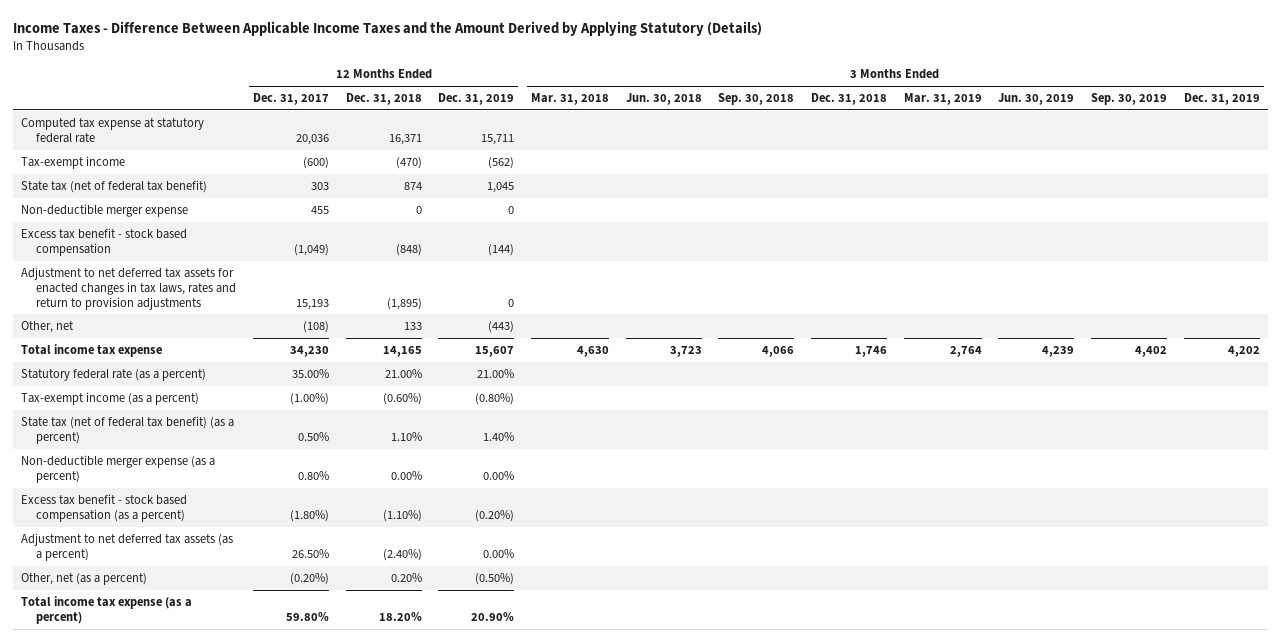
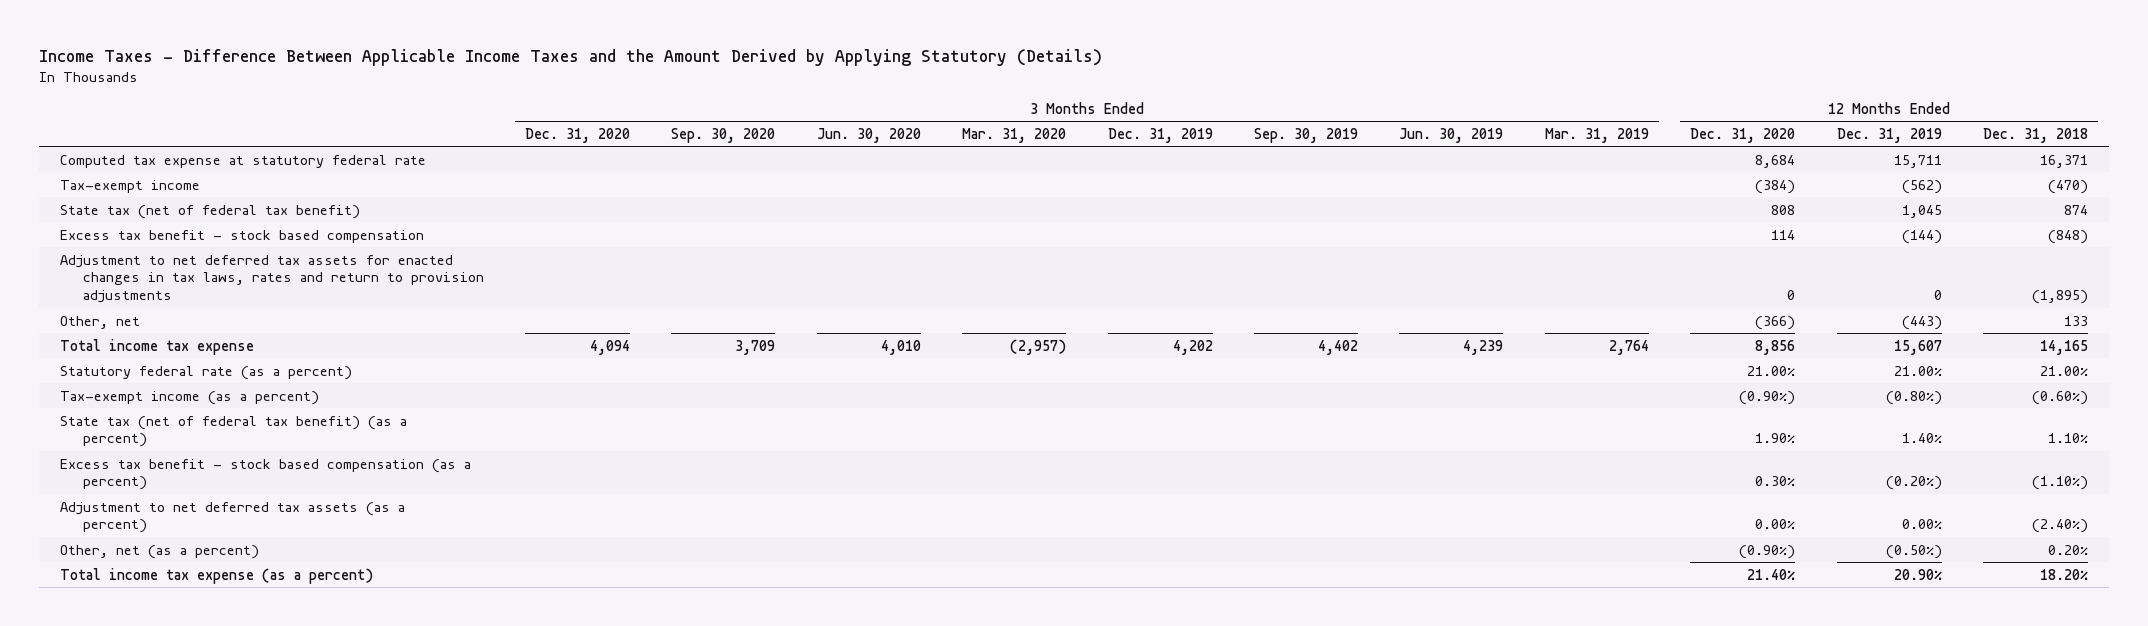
- | 12 Months Ended Dec. 31, 2017 | 12 Months Ended Dec. 31, 2018 | 12 Months Ended Dec. 31, 2019 | 3 Months Ended Mar. 31, 2018 | 3 Months Ended Jun. 30, 2018 | 3 Months Ended Sep. 30, 2018 | 3 Months Ended Dec. 31, 2018 | 3 Months Ended Mar. 31, 2019 | 3 Months Ended Jun. 30, 2019 | 3 Months Ended Sep. 30, 2019 | 3 Months Ended Dec. 31, 2019
+ | 3 Months Ended Dec. 31, 2020 | 3 Months Ended Sep. 30, 2020 | 3 Months Ended Jun. 30, 2020 | 3 Months Ended Mar. 31, 2020 | 3 Months Ended Dec. 31, 2019 | 3 Months Ended Sep. 30, 2019 | 3 Months Ended Jun. 30, 2019 | 3 Months Ended Mar. 31, 2019 | 12 Months Ended Dec. 31, 2020 | 12 Months Ended Dec. 31, 2019 | 12 Months Ended Dec. 31, 2018
- Non-deductible merger expense | 455 | 0 | 0 | | | | | | | |
- Non-deductible merger expense (as a percent) | 0.80% | 0.00% | 0.00% | | | | | | | |

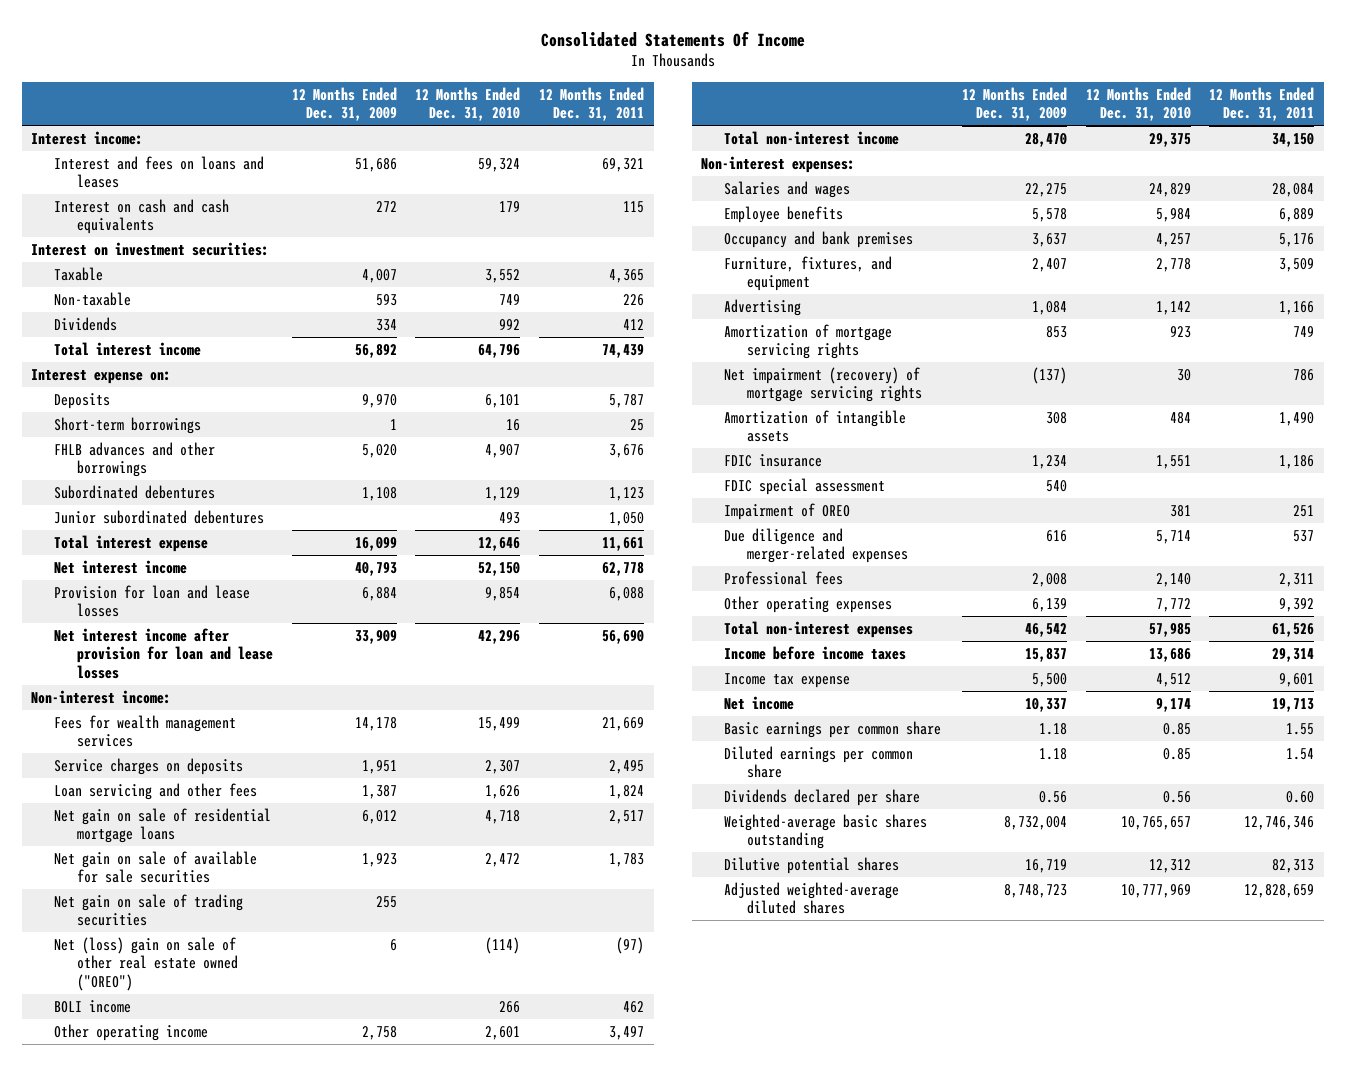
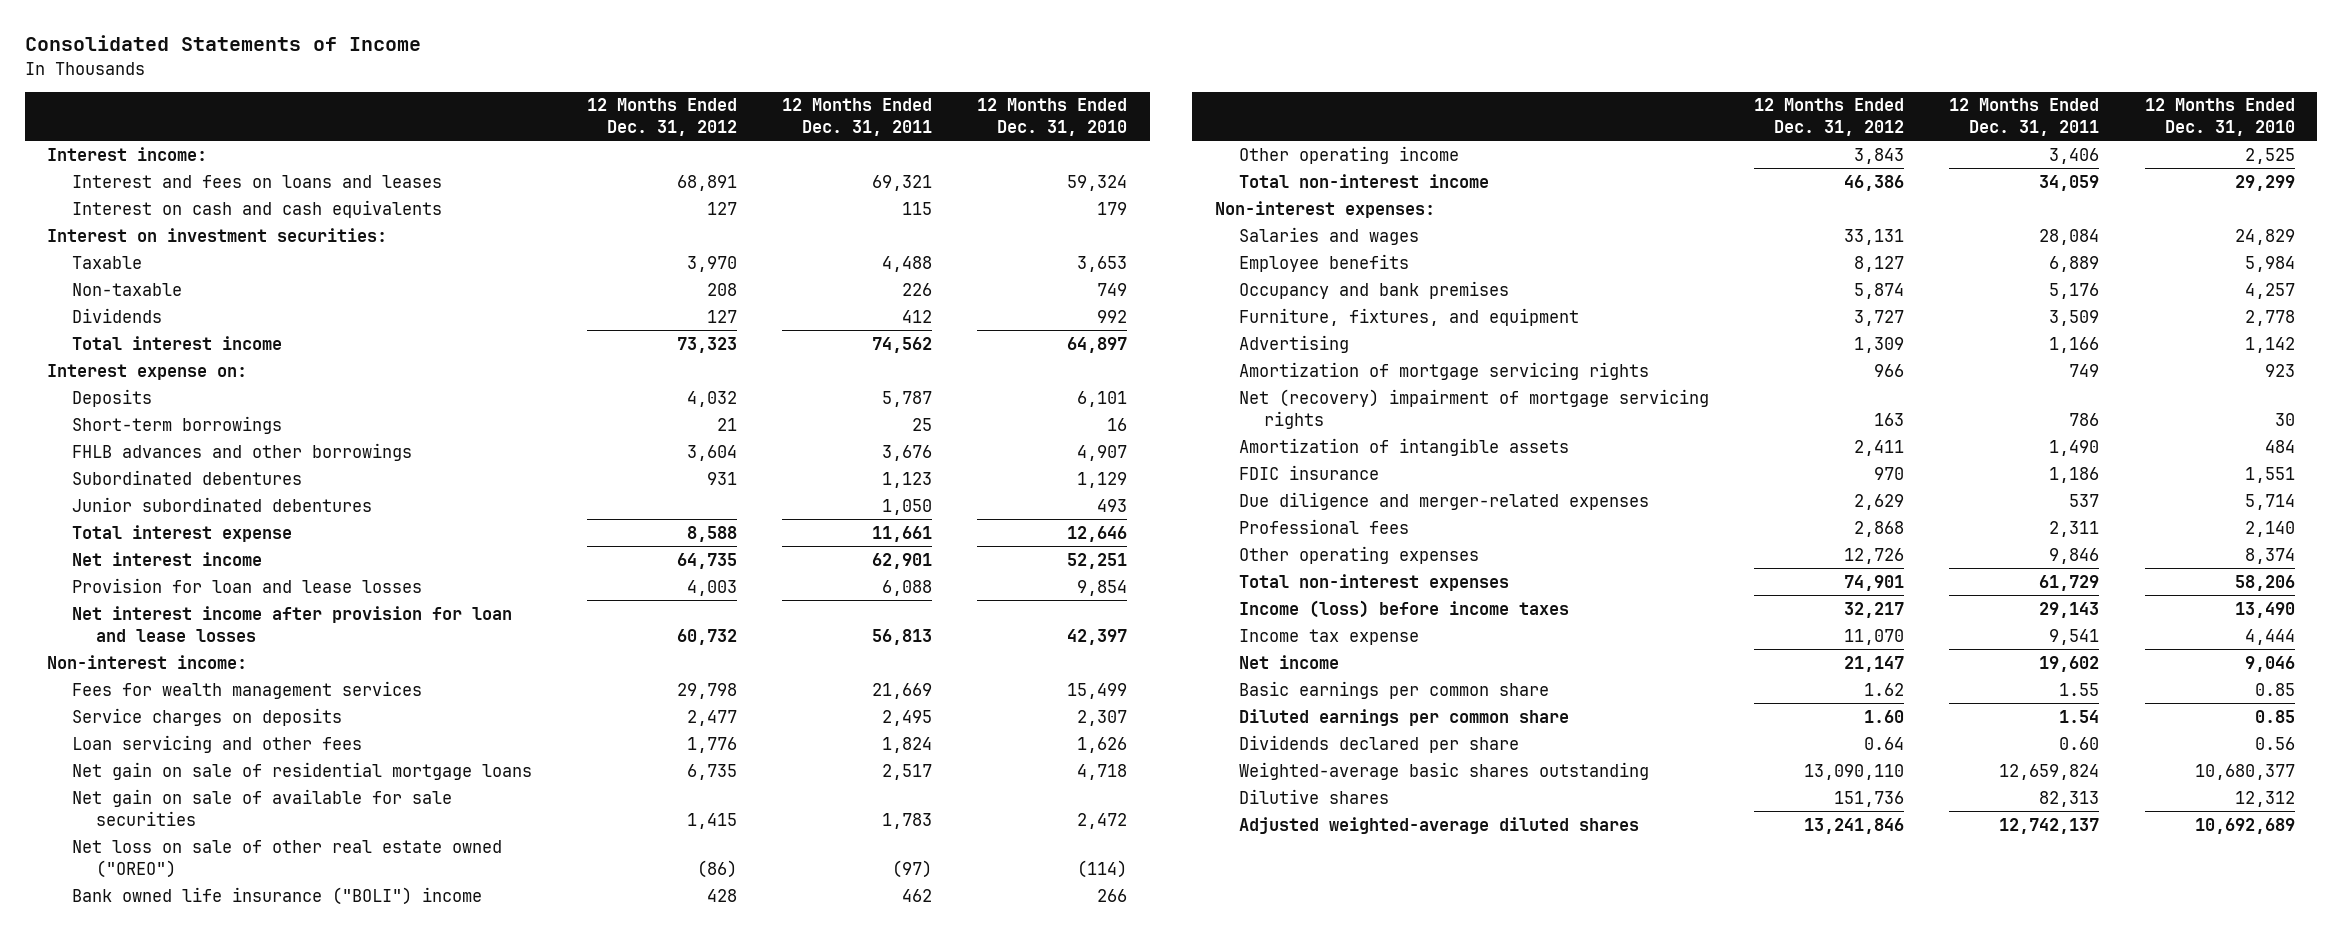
- Consolidated Statements Of Income
+ Consolidated Statements of Income
- | 12 Months Ended Dec. 31, 2009 | 12 Months Ended Dec. 31, 2010 | 12 Months Ended Dec. 31, 2011
+ | 12 Months Ended Dec. 31, 2012 | 12 Months Ended Dec. 31, 2011 | 12 Months Ended Dec. 31, 2010
- Taxable | 4,007 | 3,552 | 4,365
+ Taxable | 3,970 | 4,488 | 3,653
- Total interest income | 56,892 | 64,796 | 74,439
+ Total interest income | 73,323 | 74,562 | 64,897
- Net interest income | 40,793 | 52,150 | 62,778
+ Net interest income | 64,735 | 62,901 | 52,251
- Net interest income after provision for loan and lease losses | 33,909 | 42,296 | 56,690
+ Net interest income after provision for loan and lease losses | 60,732 | 56,813 | 42,397
- Net gain on sale of trading securities | 255 | |
- Net (loss) gain on sale of other real estate owned ("OREO") | 6 | (114) | (97)
- BOLI income | | 266 | 462
- Other operating income | 2,758 | 2,601 | 3,497
- Total non-interest income | 28,470 | 29,375 | 34,150
+ Net loss on sale of other real estate owned ("OREO") | (86) | (97) | (114)
+ Bank owned life insurance ("BOLI") income | 428 | 462 | 266
+ Other operating income | 3,843 | 3,406 | 2,525
+ Total non-interest income | 46,386 | 34,059 | 29,299
- Net impairment (recovery) of mortgage servicing rights | (137) | 30 | 786
+ Net (recovery) impairment of mortgage servicing rights | 163 | 786 | 30
- FDIC special assessment | 540 | |
- Impairment of OREO | | 381 | 251
- Other operating expenses | 6,139 | 7,772 | 9,392
- Total non-interest expenses | 46,542 | 57,985 | 61,526
- Income before income taxes | 15,837 | 13,686 | 29,314
- Income tax expense | 5,500 | 4,512 | 9,601
- Net income | 10,337 | 9,174 | 19,713
+ Other operating expenses | 12,726 | 9,846 | 8,374
+ Total non-interest expenses | 74,901 | 61,729 | 58,206
+ Income (loss) before income taxes | 32,217 | 29,143 | 13,490
+ Income tax expense | 11,070 | 9,541 | 4,444
+ Net income | 21,147 | 19,602 | 9,046
- Weighted-average basic shares outstanding | 8,732,004 | 10,765,657 | 12,746,346
- Dilutive potential shares | 16,719 | 12,312 | 82,313
- Adjusted weighted-average diluted shares | 8,748,723 | 10,777,969 | 12,828,659
+ Weighted-average basic shares outstanding | 13,090,110 | 12,659,824 | 10,680,377
+ Dilutive shares | 151,736 | 82,313 | 12,312
+ Adjusted weighted-average diluted shares | 13,241,846 | 12,742,137 | 10,692,689

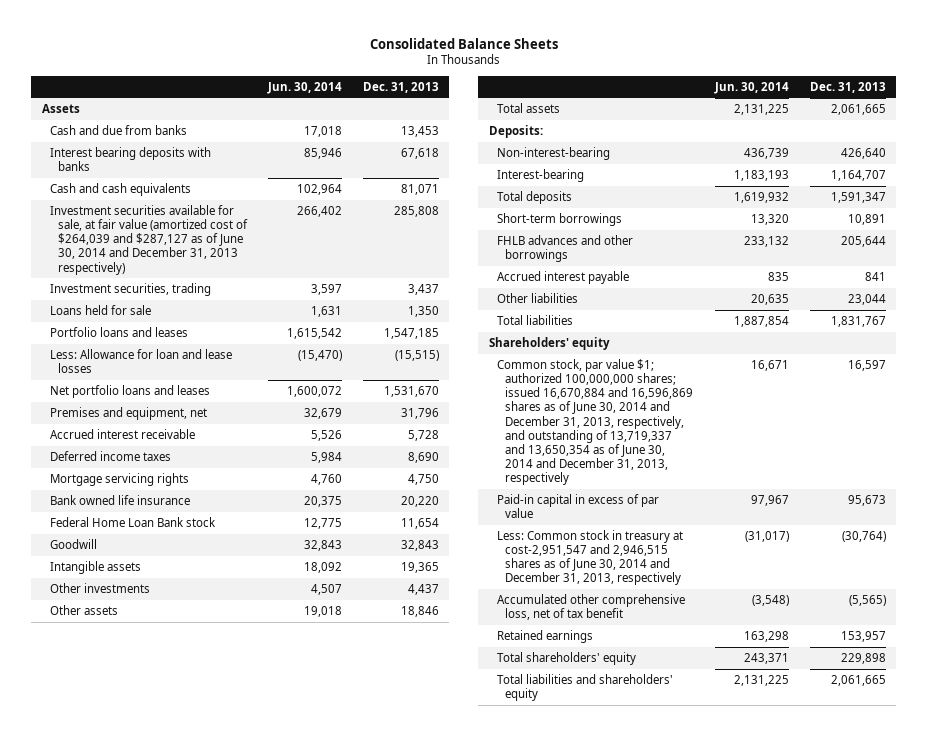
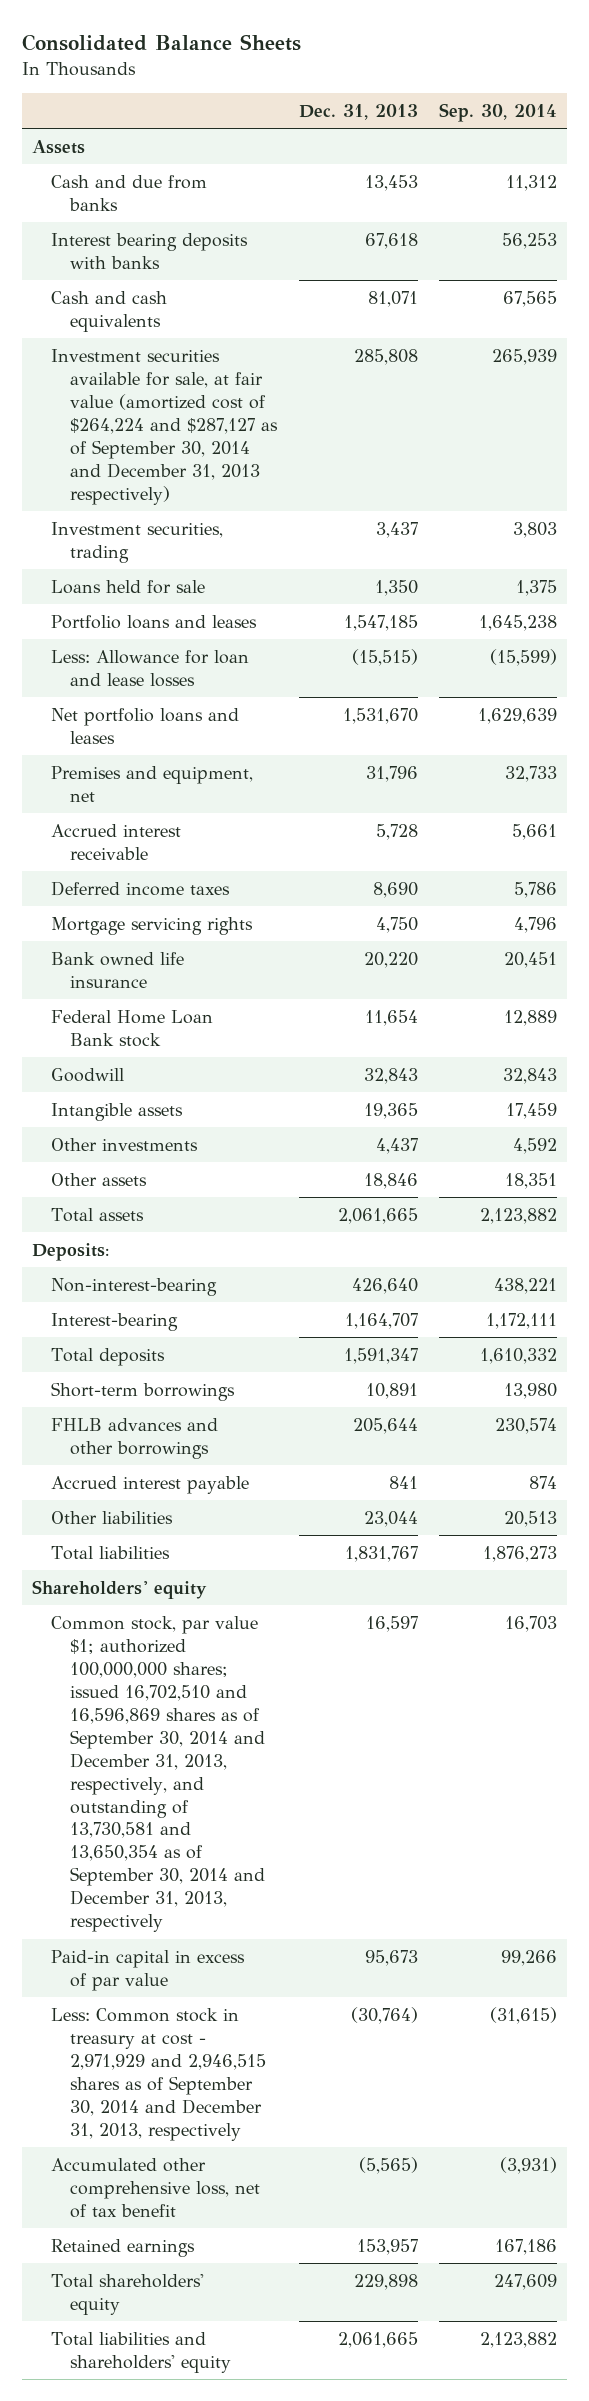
- | Jun. 30, 2014 | Dec. 31, 2013
+ | Dec. 31, 2013 | Sep. 30, 2014
- Investment securities available for sale, at fair value (amortized cost of $264,039 and $287,127 as of June 30, 2014 and December 31, 2013 respectively) | 266,402 | 285,808
+ Investment securities available for sale, at fair value (amortized cost of $264,224 and $287,127 as of September 30, 2014 and December 31, 2013 respectively) | 285,808 | 265,939
- Common stock, par value $1; authorized 100,000,000 shares; issued 16,670,884 and 16,596,869 shares as of June 30, 2014 and December 31, 2013, respectively, and outstanding of 13,719,337 and 13,650,354 as of June 30, 2014 and December 31, 2013, respectively | 16,671 | 16,597
+ Common stock, par value $1; authorized 100,000,000 shares; issued 16,702,510 and 16,596,869 shares as of September 30, 2014 and December 31, 2013, respectively, and outstanding of 13,730,581 and 13,650,354 as of September 30, 2014 and December 31, 2013, respectively | 16,597 | 16,703
- Less: Common stock in treasury at cost-2,951,547 and 2,946,515 shares as of June 30, 2014 and December 31, 2013, respectively | (31,017) | (30,764)
+ Less: Common stock in treasury at cost - 2,971,929 and 2,946,515 shares as of September 30, 2014 and December 31, 2013, respectively | (30,764) | (31,615)

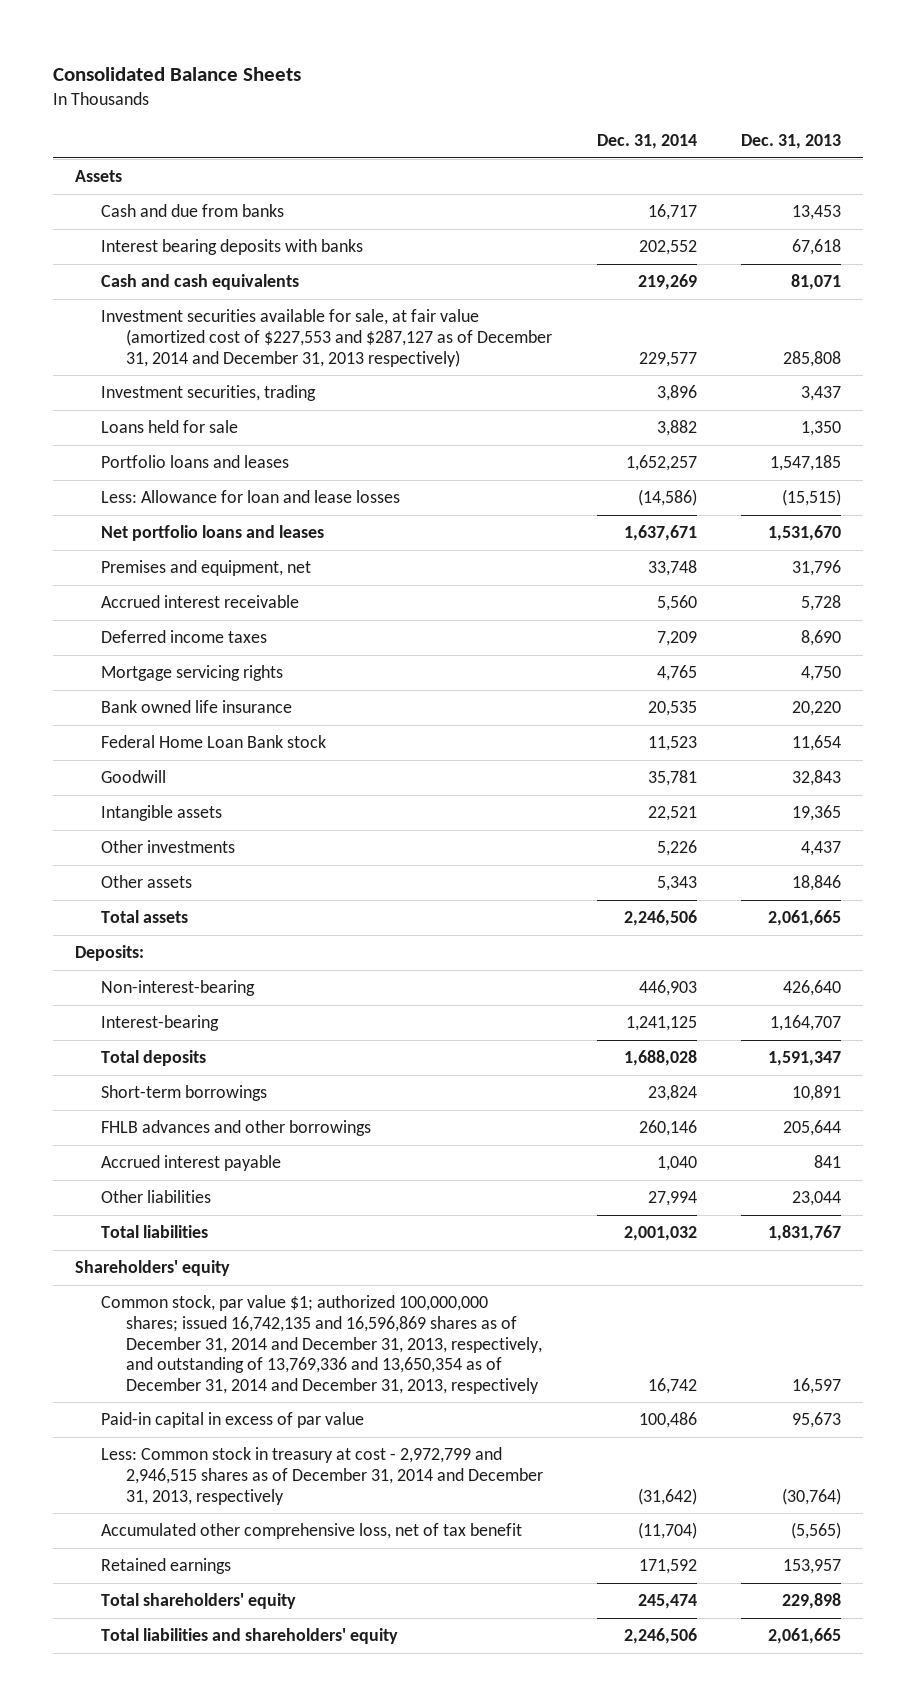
- | Dec. 31, 2013 | Sep. 30, 2014
+ | Dec. 31, 2014 | Dec. 31, 2013
- Investment securities available for sale, at fair value (amortized cost of $264,224 and $287,127 as of September 30, 2014 and December 31, 2013 respectively) | 285,808 | 265,939
+ Investment securities available for sale, at fair value (amortized cost of $227,553 and $287,127 as of December 31, 2014 and December 31, 2013 respectively) | 229,577 | 285,808
- Common stock, par value $1; authorized 100,000,000 shares; issued 16,702,510 and 16,596,869 shares as of September 30, 2014 and December 31, 2013, respectively, and outstanding of 13,730,581 and 13,650,354 as of September 30, 2014 and December 31, 2013, respectively | 16,597 | 16,703
+ Common stock, par value $1; authorized 100,000,000 shares; issued 16,742,135 and 16,596,869 shares as of December 31, 2014 and December 31, 2013, respectively, and outstanding of 13,769,336 and 13,650,354 as of December 31, 2014 and December 31, 2013, respectively | 16,742 | 16,597
- Less: Common stock in treasury at cost - 2,971,929 and 2,946,515 shares as of September 30, 2014 and December 31, 2013, respectively | (30,764) | (31,615)
+ Less: Common stock in treasury at cost - 2,972,799 and 2,946,515 shares as of December 31, 2014 and December 31, 2013, respectively | (31,642) | (30,764)

